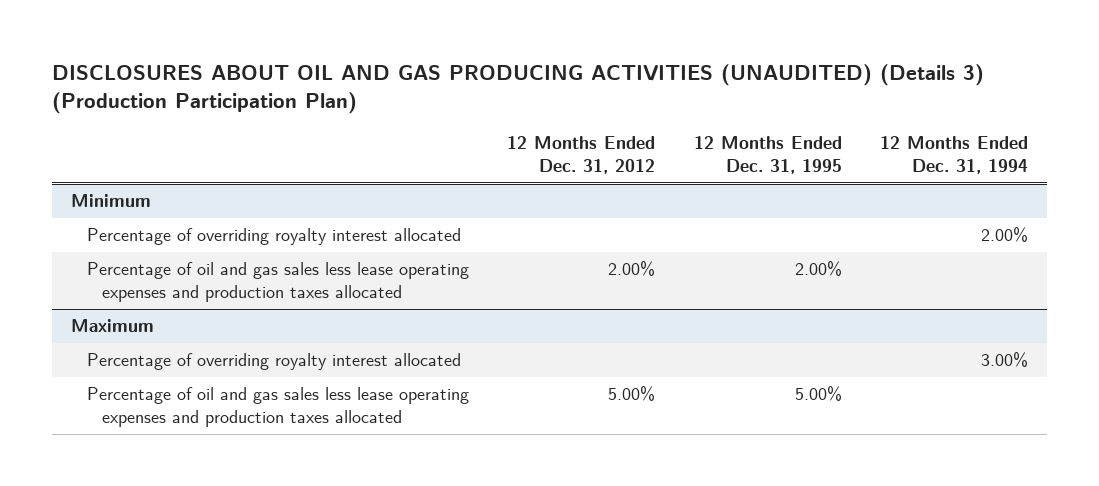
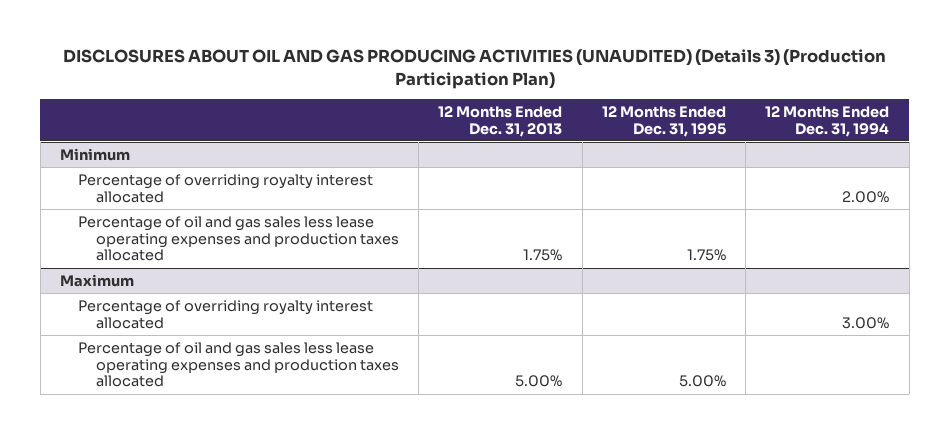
- | 12 Months Ended Dec. 31, 2012 | 12 Months Ended Dec. 31, 1995 | 12 Months Ended Dec. 31, 1994
+ | 12 Months Ended Dec. 31, 2013 | 12 Months Ended Dec. 31, 1995 | 12 Months Ended Dec. 31, 1994
@ Minimum
- Percentage of oil and gas sales less lease operating expenses and production taxes allocated | 2.00% | 2.00% |
+ Percentage of oil and gas sales less lease operating expenses and production taxes allocated | 1.75% | 1.75% |

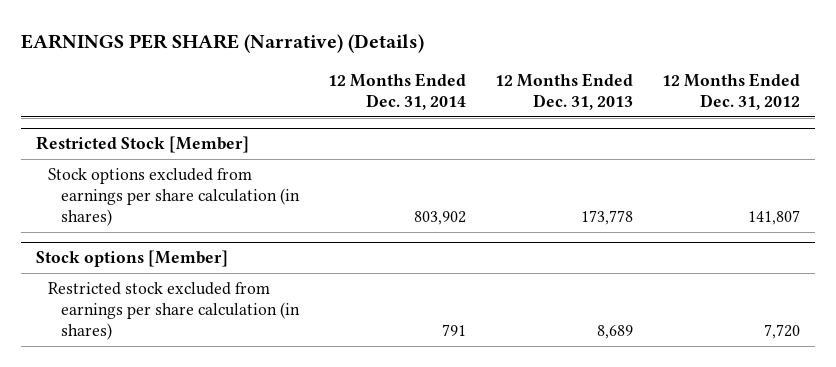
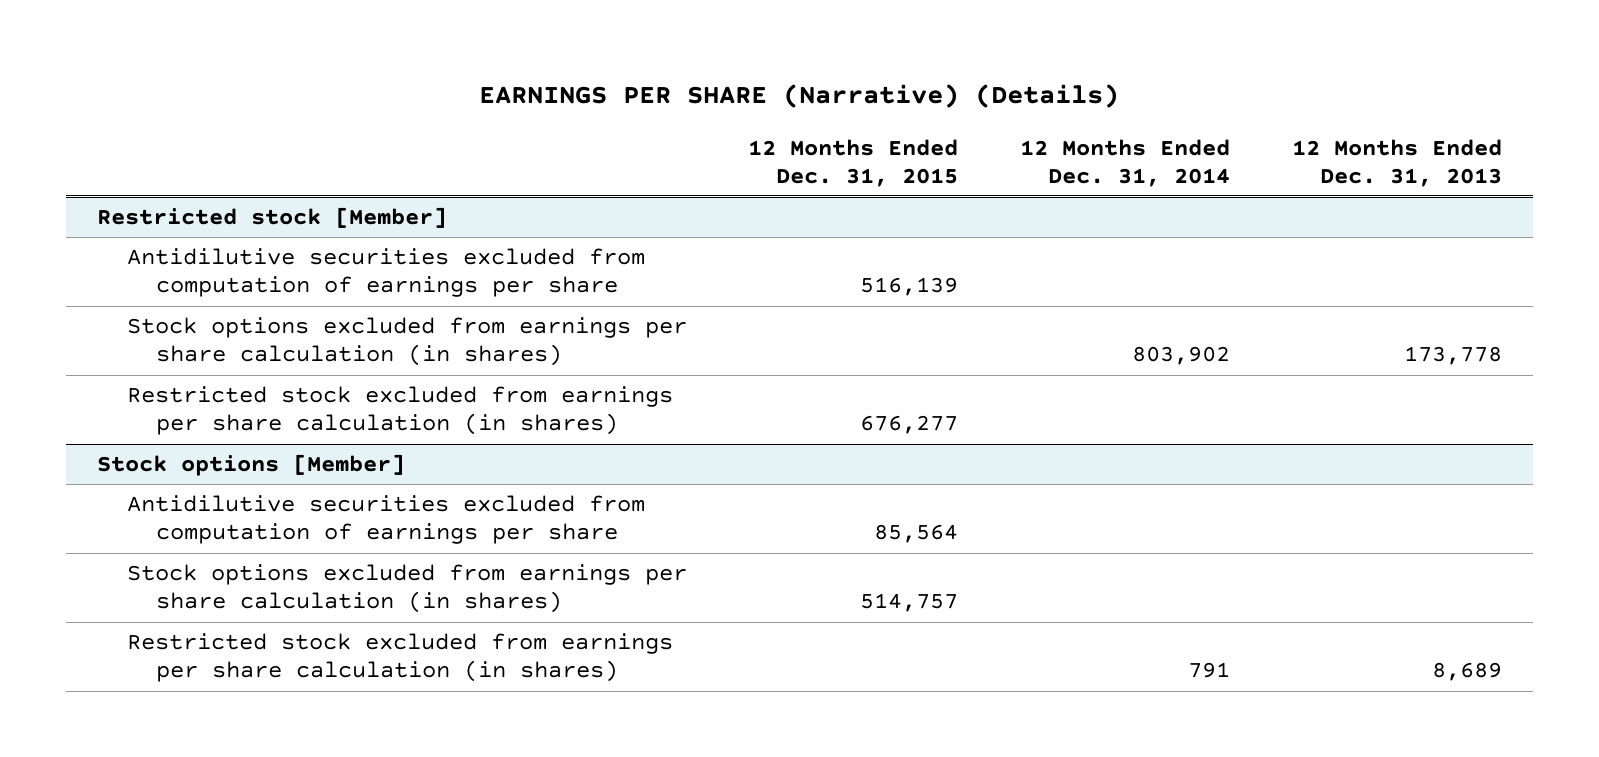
- | 12 Months Ended Dec. 31, 2014 | 12 Months Ended Dec. 31, 2013 | 12 Months Ended Dec. 31, 2012
+ | 12 Months Ended Dec. 31, 2015 | 12 Months Ended Dec. 31, 2014 | 12 Months Ended Dec. 31, 2013
- Restricted Stock [Member]
+ Restricted stock [Member]
+ Antidilutive securities excluded from computation of earnings per share | 516,139 | |
+ Restricted stock excluded from earnings per share calculation (in shares) | 676,277 | |
@ Stock options [Member]
+ Antidilutive securities excluded from computation of earnings per share | 85,564 | |
+ Stock options excluded from earnings per share calculation (in shares) | 514,757 | |

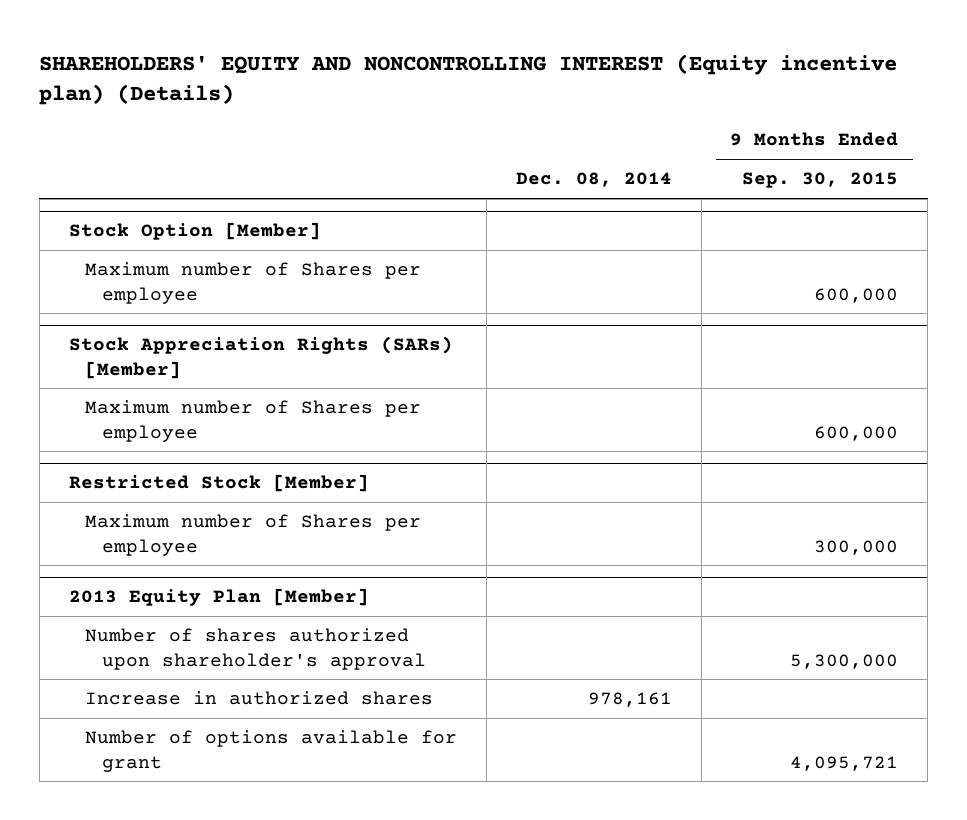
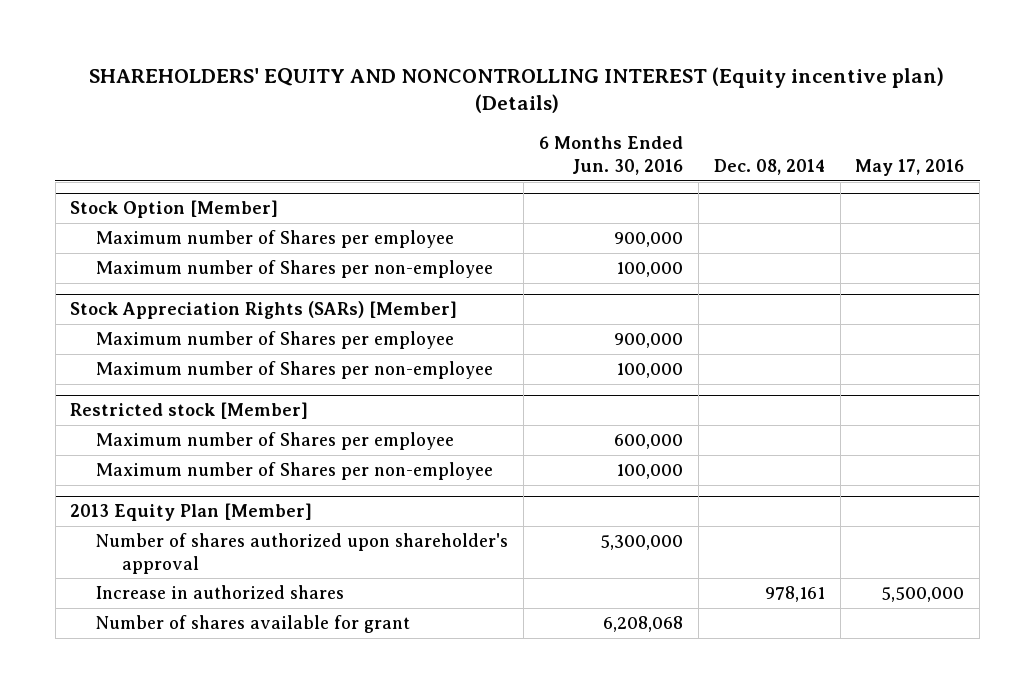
- | Dec. 08, 2014 | 9 Months Ended Sep. 30, 2015
+ | 6 Months Ended Jun. 30, 2016 | Dec. 08, 2014 | May 17, 2016
@ Stock Option [Member]
+ Maximum number of Shares per non-employee | 100,000 | |
- Restricted Stock [Member]
@ Stock Appreciation Rights (SARs) [Member]
+ Maximum number of Shares per non-employee | 100,000 | |
+ Restricted stock [Member]
+ Maximum number of Shares per non-employee | 100,000 | |
@ 2013 Equity Plan [Member]
- Number of options available for grant | | 4,095,721
+ Number of shares available for grant | 6,208,068 | |

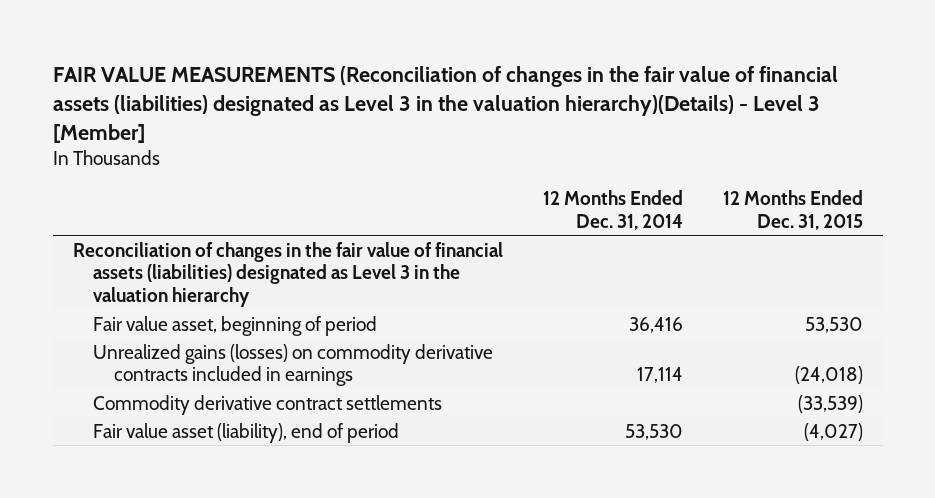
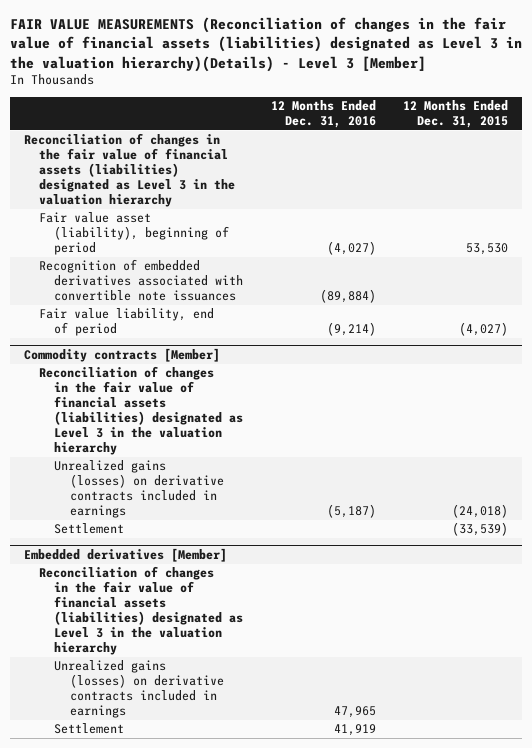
- | 12 Months Ended Dec. 31, 2014 | 12 Months Ended Dec. 31, 2015
+ | 12 Months Ended Dec. 31, 2016 | 12 Months Ended Dec. 31, 2015
- Fair value asset, beginning of period | 36,416 | 53,530
- Unrealized gains (losses) on commodity derivative contracts included in earnings | 17,114 | (24,018)
- Commodity derivative contract settlements | | (33,539)
- Fair value asset (liability), end of period | 53,530 | (4,027)
+ Fair value asset (liability), beginning of period | (4,027) | 53,530
+ Recognition of embedded derivatives associated with convertible note issuances | (89,884) |
+ Fair value liability, end of period | (9,214) | (4,027)
+ Commodity contracts [Member]
+ Reconciliation of changes in the fair value of financial assets (liabilities) designated as Level 3 in the valuation hierarchy
+ Unrealized gains (losses) on derivative contracts included in earnings | (5,187) | (24,018)
+ Settlement | | (33,539)
+ Embedded derivatives [Member]
+ Reconciliation of changes in the fair value of financial assets (liabilities) designated as Level 3 in the valuation hierarchy
+ Unrealized gains (losses) on derivative contracts included in earnings | 47,965 |
+ Settlement | 41,919 |

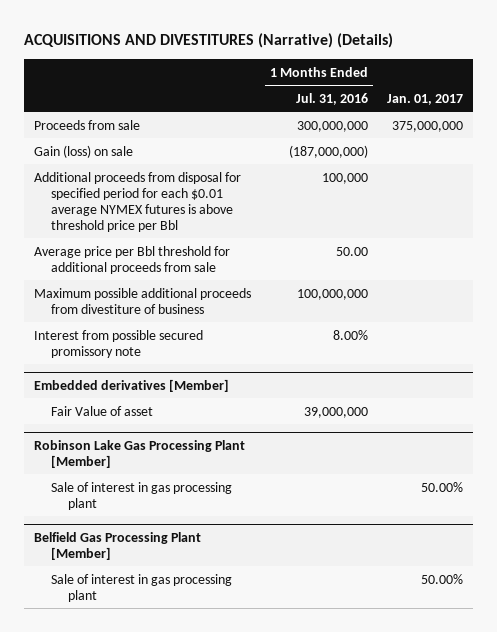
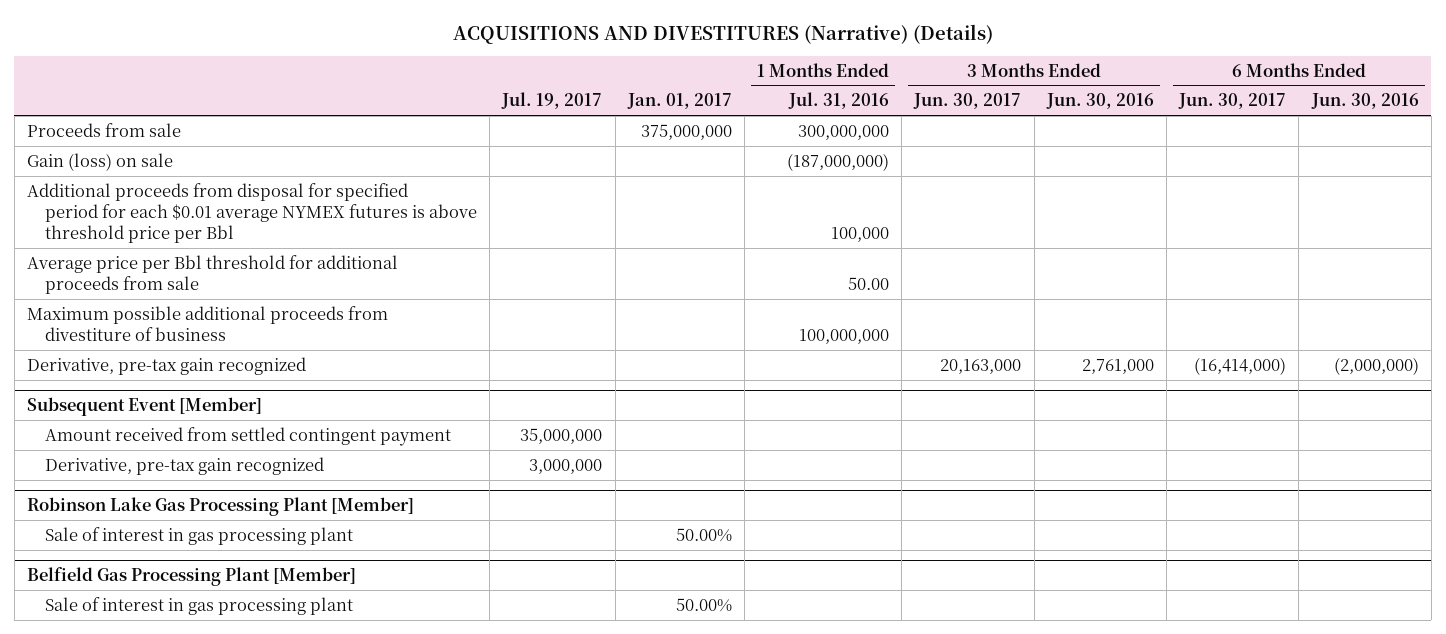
- | 1 Months Ended Jul. 31, 2016 | Jan. 01, 2017
+ | Jul. 19, 2017 | Jan. 01, 2017 | 1 Months Ended Jul. 31, 2016 | 3 Months Ended Jun. 30, 2017 | 3 Months Ended Jun. 30, 2016 | 6 Months Ended Jun. 30, 2017 | 6 Months Ended Jun. 30, 2016
- Interest from possible secured promissory note | 8.00% |
- Embedded derivatives [Member]
- Fair Value of asset | 39,000,000 |
+ Derivative, pre-tax gain recognized | | | | 20,163,000 | 2,761,000 | (16,414,000) | (2,000,000)
+ Subsequent Event [Member]
+ Amount received from settled contingent payment | 35,000,000 | | | | | |
+ Derivative, pre-tax gain recognized | 3,000,000 | | | | | |

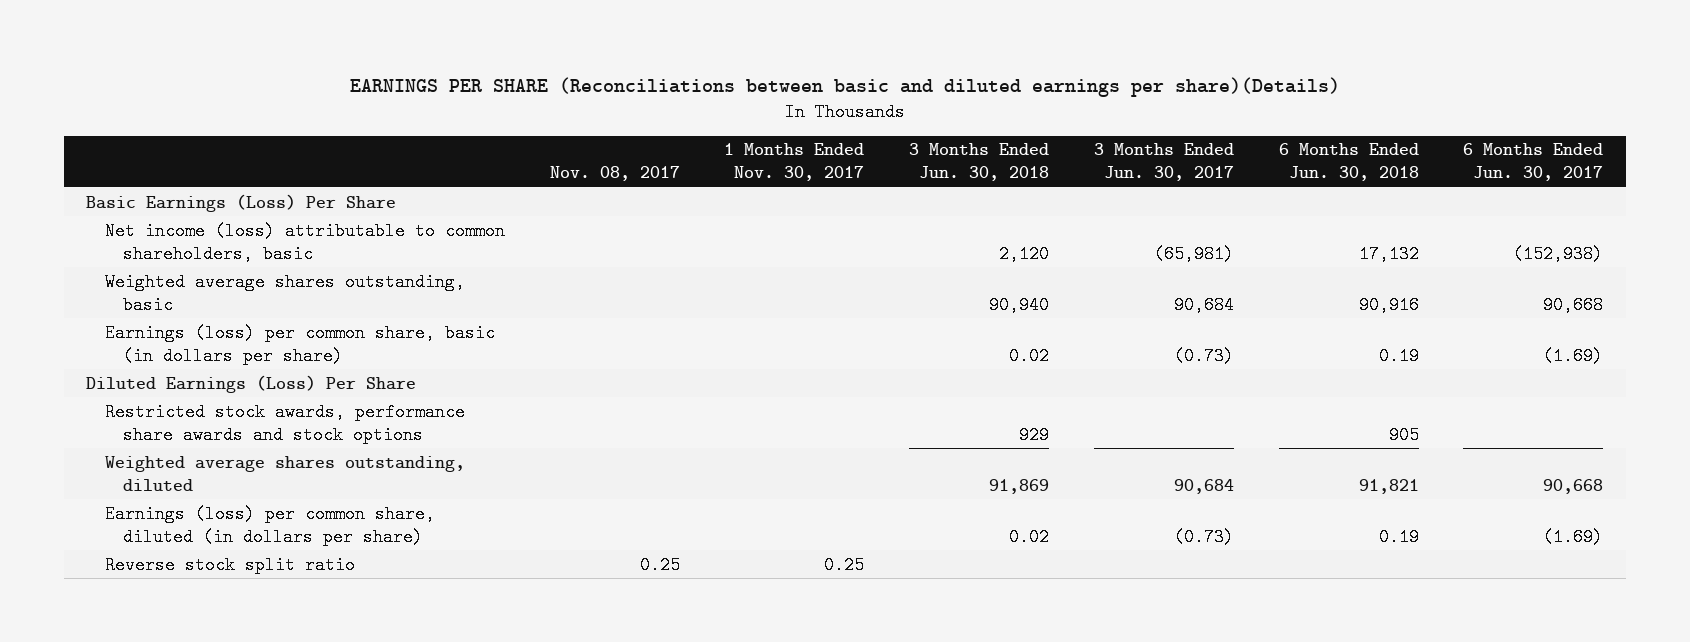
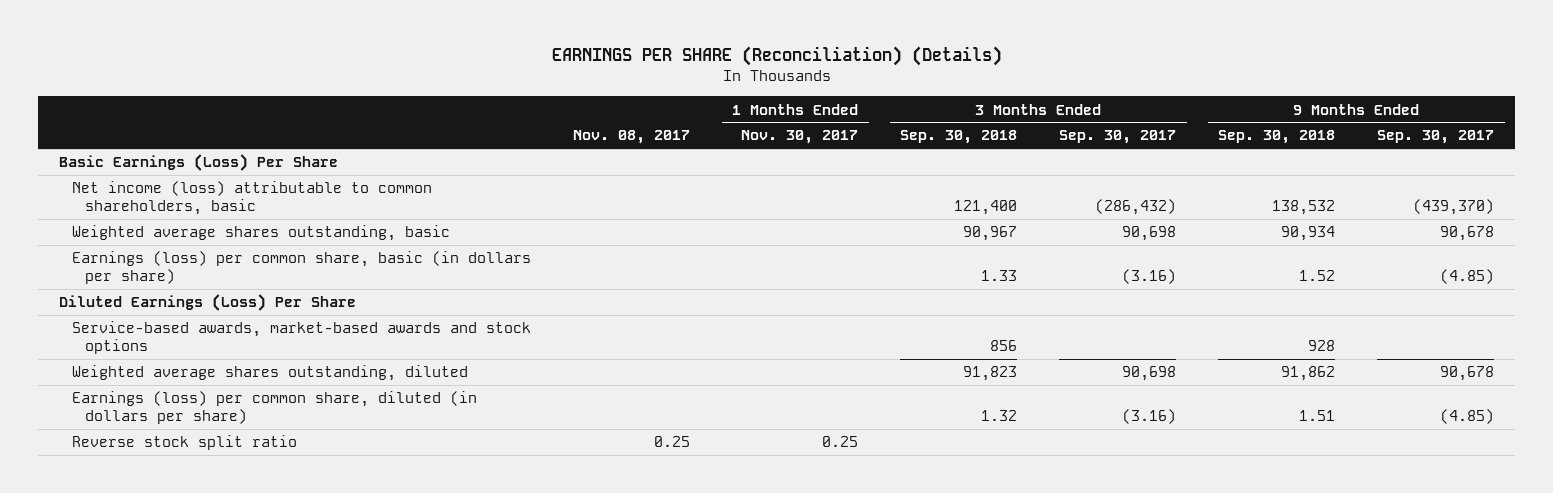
- EARNINGS PER SHARE (Reconciliations between basic and diluted earnings per share)(Details)
+ EARNINGS PER SHARE (Reconciliation) (Details)
- | Nov. 08, 2017 | 1 Months Ended Nov. 30, 2017 | 3 Months Ended Jun. 30, 2018 | 3 Months Ended Jun. 30, 2017 | 6 Months Ended Jun. 30, 2018 | 6 Months Ended Jun. 30, 2017
+ | Nov. 08, 2017 | 1 Months Ended Nov. 30, 2017 | 3 Months Ended Sep. 30, 2018 | 3 Months Ended Sep. 30, 2017 | 9 Months Ended Sep. 30, 2018 | 9 Months Ended Sep. 30, 2017
- Restricted stock awards, performance share awards and stock options | | | 929 | | 905 |
+ Service-based awards, market-based awards and stock options | | | 856 | | 928 |

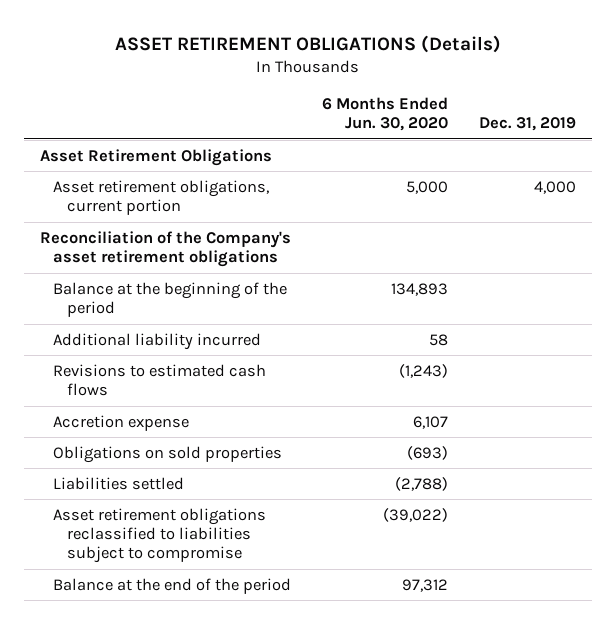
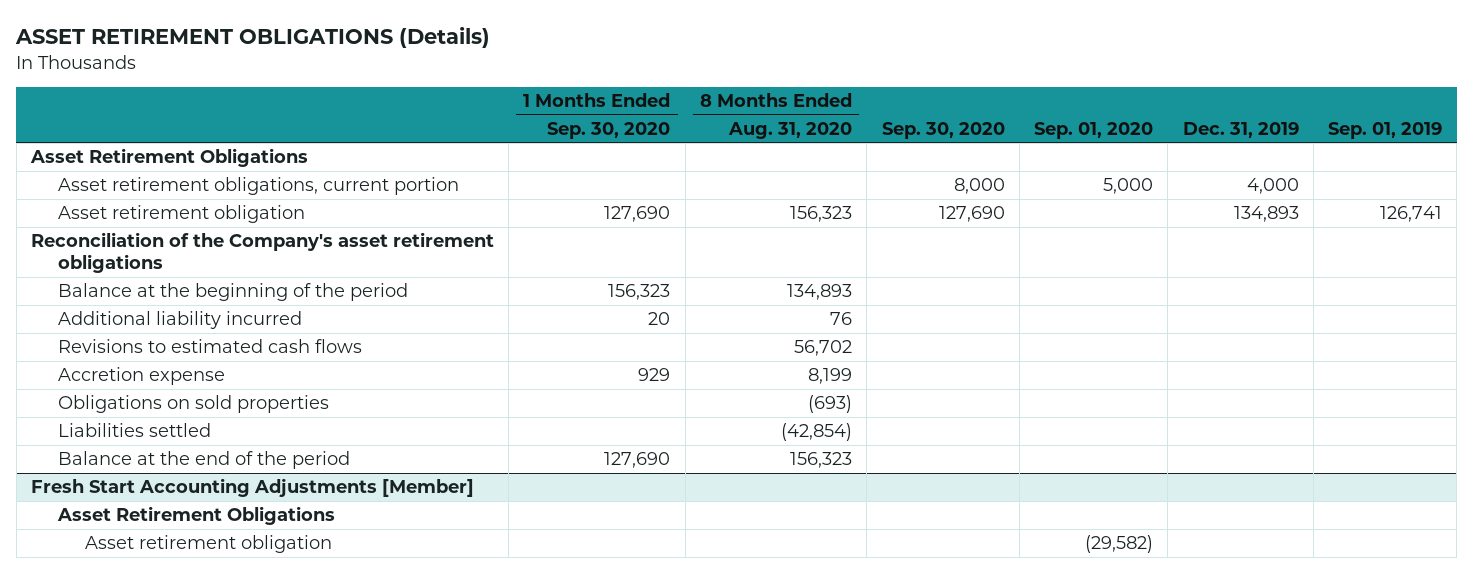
- | 6 Months Ended Jun. 30, 2020 | Dec. 31, 2019
+ | 1 Months Ended Sep. 30, 2020 | 8 Months Ended Aug. 31, 2020 | Sep. 30, 2020 | Sep. 01, 2020 | Dec. 31, 2019 | Sep. 01, 2019
+ Asset retirement obligation | 127,690 | 156,323 | 127,690 | | 134,893 | 126,741
- Asset retirement obligations reclassified to liabilities subject to compromise | (39,022) |
+ Fresh Start Accounting Adjustments [Member]
+ Asset Retirement Obligations
+ Asset retirement obligation | | | | (29,582) | |

